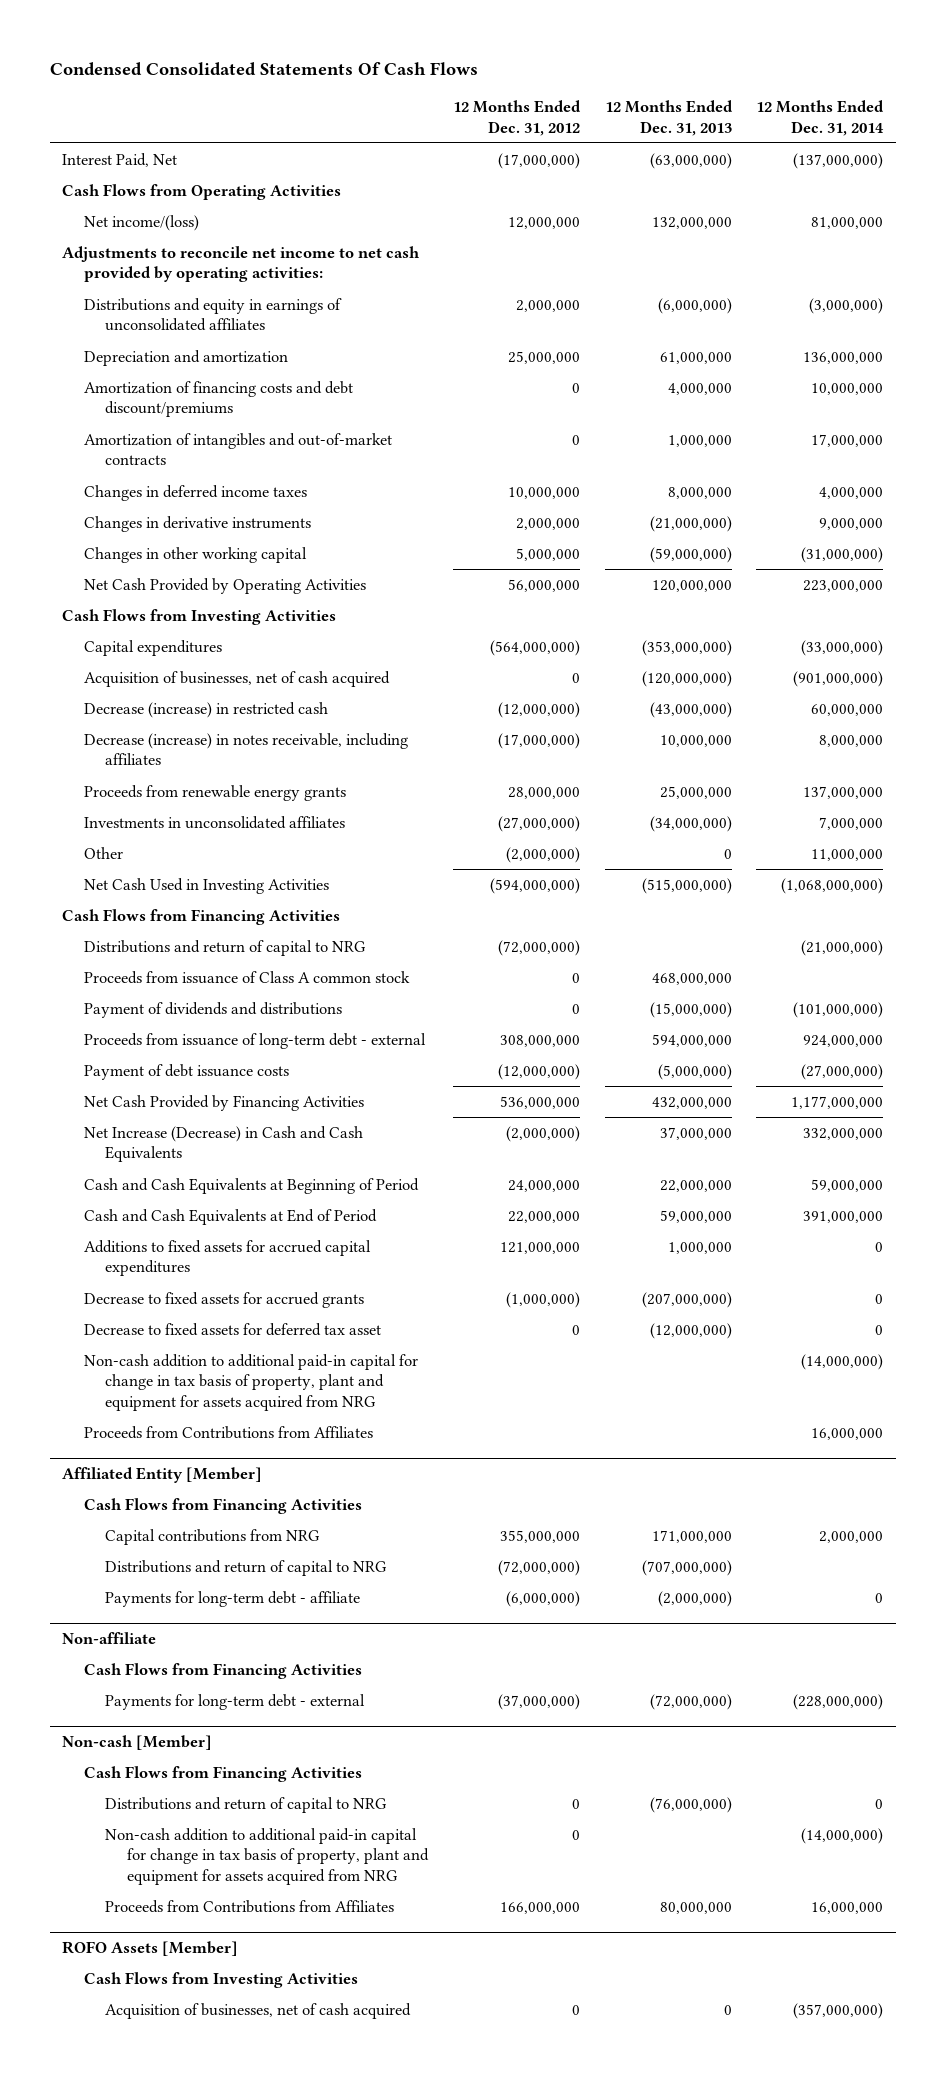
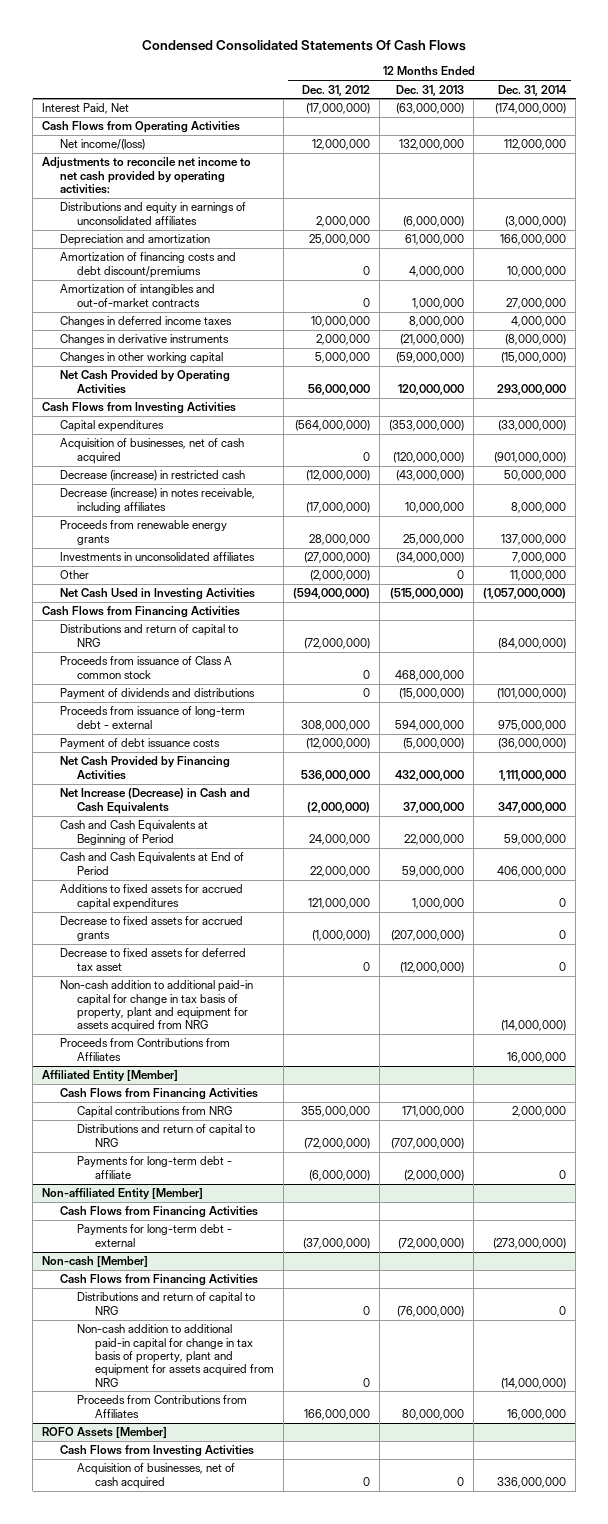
- Interest Paid, Net | (17,000,000) | (63,000,000) | (137,000,000)
+ Interest Paid, Net | (17,000,000) | (63,000,000) | (174,000,000)
- Net income/(loss) | 12,000,000 | 132,000,000 | 81,000,000
+ Net income/(loss) | 12,000,000 | 132,000,000 | 112,000,000
- Depreciation and amortization | 25,000,000 | 61,000,000 | 136,000,000
+ Depreciation and amortization | 25,000,000 | 61,000,000 | 166,000,000
- Amortization of intangibles and out-of-market contracts | 0 | 1,000,000 | 17,000,000
+ Amortization of intangibles and out-of-market contracts | 0 | 1,000,000 | 27,000,000
- Changes in derivative instruments | 2,000,000 | (21,000,000) | 9,000,000
- Changes in other working capital | 5,000,000 | (59,000,000) | (31,000,000)
- Net Cash Provided by Operating Activities | 56,000,000 | 120,000,000 | 223,000,000
+ Changes in derivative instruments | 2,000,000 | (21,000,000) | (8,000,000)
+ Changes in other working capital | 5,000,000 | (59,000,000) | (15,000,000)
+ Net Cash Provided by Operating Activities | 56,000,000 | 120,000,000 | 293,000,000
- Decrease (increase) in restricted cash | (12,000,000) | (43,000,000) | 60,000,000
+ Decrease (increase) in restricted cash | (12,000,000) | (43,000,000) | 50,000,000
- Net Cash Used in Investing Activities | (594,000,000) | (515,000,000) | (1,068,000,000)
+ Net Cash Used in Investing Activities | (594,000,000) | (515,000,000) | (1,057,000,000)
- Distributions and return of capital to NRG | (72,000,000) | | (21,000,000)
+ Distributions and return of capital to NRG | (72,000,000) | | (84,000,000)
- Proceeds from issuance of long-term debt - external | 308,000,000 | 594,000,000 | 924,000,000
- Payment of debt issuance costs | (12,000,000) | (5,000,000) | (27,000,000)
- Net Cash Provided by Financing Activities | 536,000,000 | 432,000,000 | 1,177,000,000
- Net Increase (Decrease) in Cash and Cash Equivalents | (2,000,000) | 37,000,000 | 332,000,000
+ Proceeds from issuance of long-term debt - external | 308,000,000 | 594,000,000 | 975,000,000
+ Payment of debt issuance costs | (12,000,000) | (5,000,000) | (36,000,000)
+ Net Cash Provided by Financing Activities | 536,000,000 | 432,000,000 | 1,111,000,000
+ Net Increase (Decrease) in Cash and Cash Equivalents | (2,000,000) | 37,000,000 | 347,000,000
- Cash and Cash Equivalents at End of Period | 22,000,000 | 59,000,000 | 391,000,000
+ Cash and Cash Equivalents at End of Period | 22,000,000 | 59,000,000 | 406,000,000
- Non-affiliate
+ Non-affiliated Entity [Member]
- Payments for long-term debt - external | (37,000,000) | (72,000,000) | (228,000,000)
+ Payments for long-term debt - external | (37,000,000) | (72,000,000) | (273,000,000)
@ ROFO Assets [Member]
- Acquisition of businesses, net of cash acquired | 0 | 0 | (357,000,000)
+ Acquisition of businesses, net of cash acquired | 0 | 0 | 336,000,000

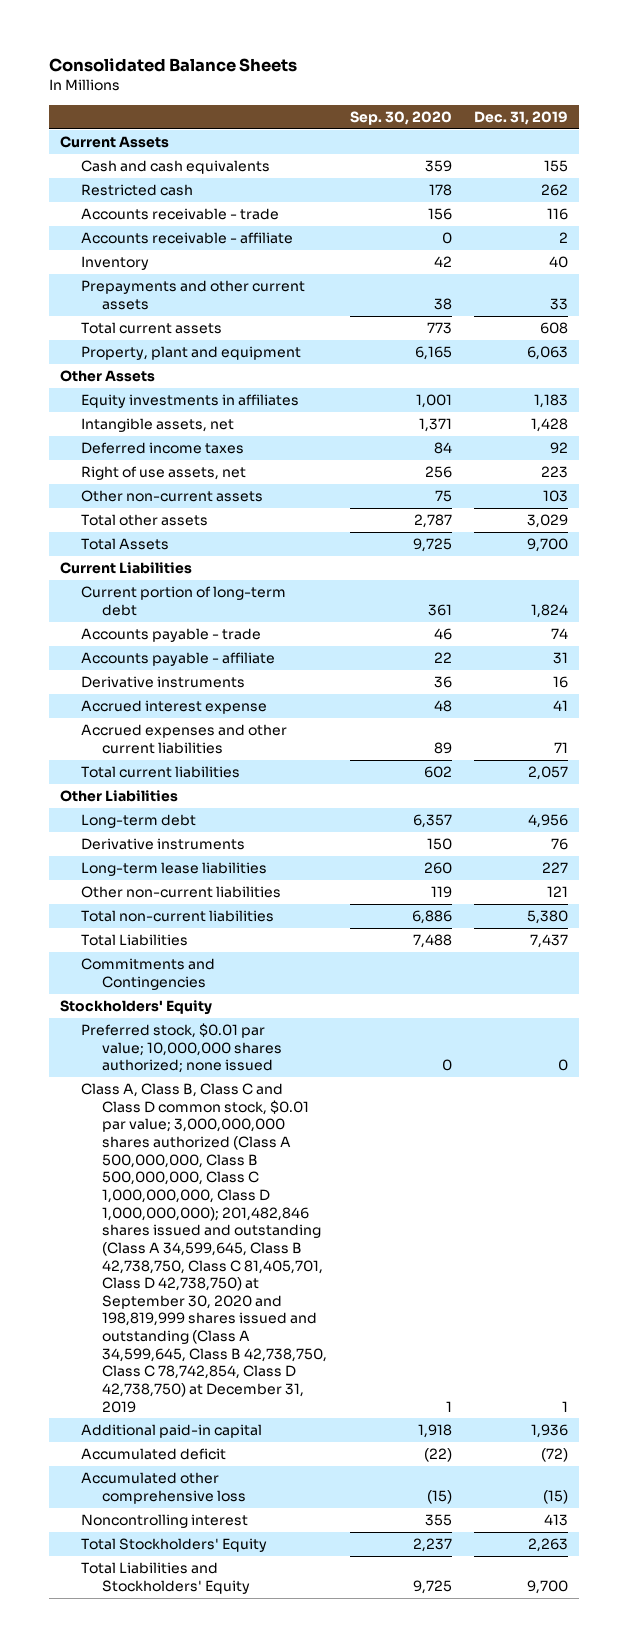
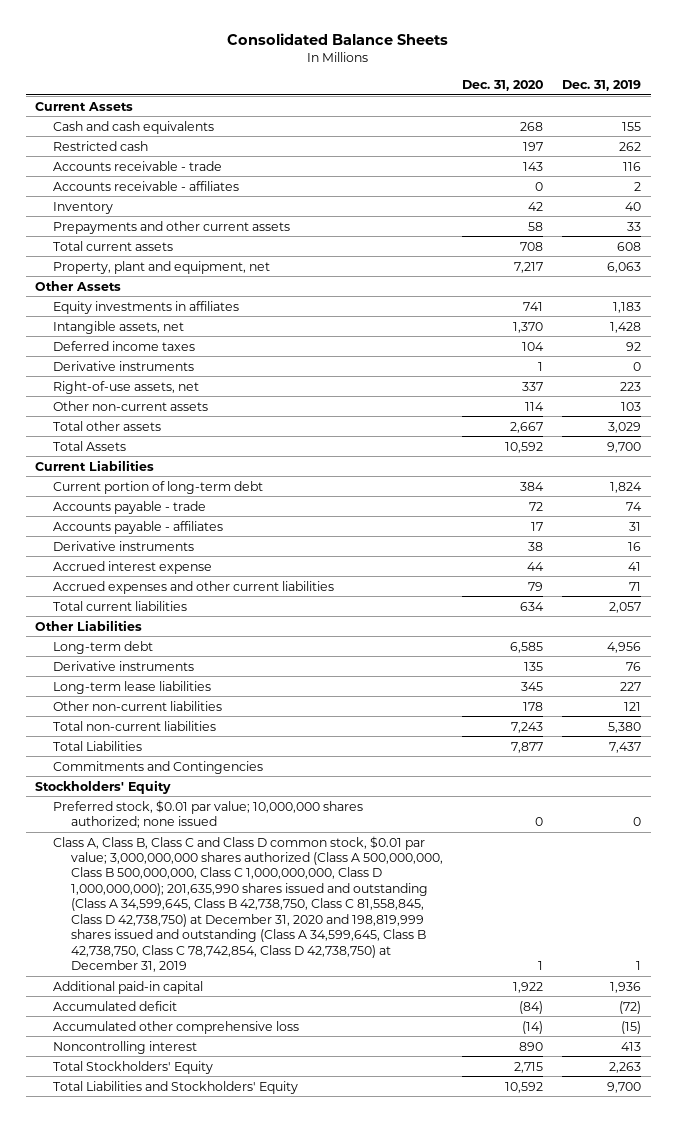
- | Sep. 30, 2020 | Dec. 31, 2019
+ | Dec. 31, 2020 | Dec. 31, 2019
- Accounts receivable - affiliate | 0 | 2
+ Accounts receivable - affiliates | 0 | 2
- Property, plant and equipment | 6,165 | 6,063
+ Property, plant and equipment, net | 7,217 | 6,063
- Right of use assets, net | 256 | 223
+ Derivative instruments | 1 | 0
+ Right-of-use assets, net | 337 | 223
- Accounts payable - affiliate | 22 | 31
+ Accounts payable - affiliates | 17 | 31
- Class A, Class B, Class C and Class D common stock, $0.01 par value; 3,000,000,000 shares authorized (Class A 500,000,000, Class B 500,000,000, Class C 1,000,000,000, Class D 1,000,000,000); 201,482,846 shares issued and outstanding (Class A 34,599,645, Class B 42,738,750, Class C 81,405,701, Class D 42,738,750) at September 30, 2020 and 198,819,999 shares issued and outstanding (Class A 34,599,645, Class B 42,738,750, Class C 78,742,854, Class D 42,738,750) at December 31, 2019 | 1 | 1
+ Class A, Class B, Class C and Class D common stock, $0.01 par value; 3,000,000,000 shares authorized (Class A 500,000,000, Class B 500,000,000, Class C 1,000,000,000, Class D 1,000,000,000); 201,635,990 shares issued and outstanding (Class A 34,599,645, Class B 42,738,750, Class C 81,558,845, Class D 42,738,750) at December 31, 2020 and 198,819,999 shares issued and outstanding (Class A 34,599,645, Class B 42,738,750, Class C 78,742,854, Class D 42,738,750) at December 31, 2019 | 1 | 1

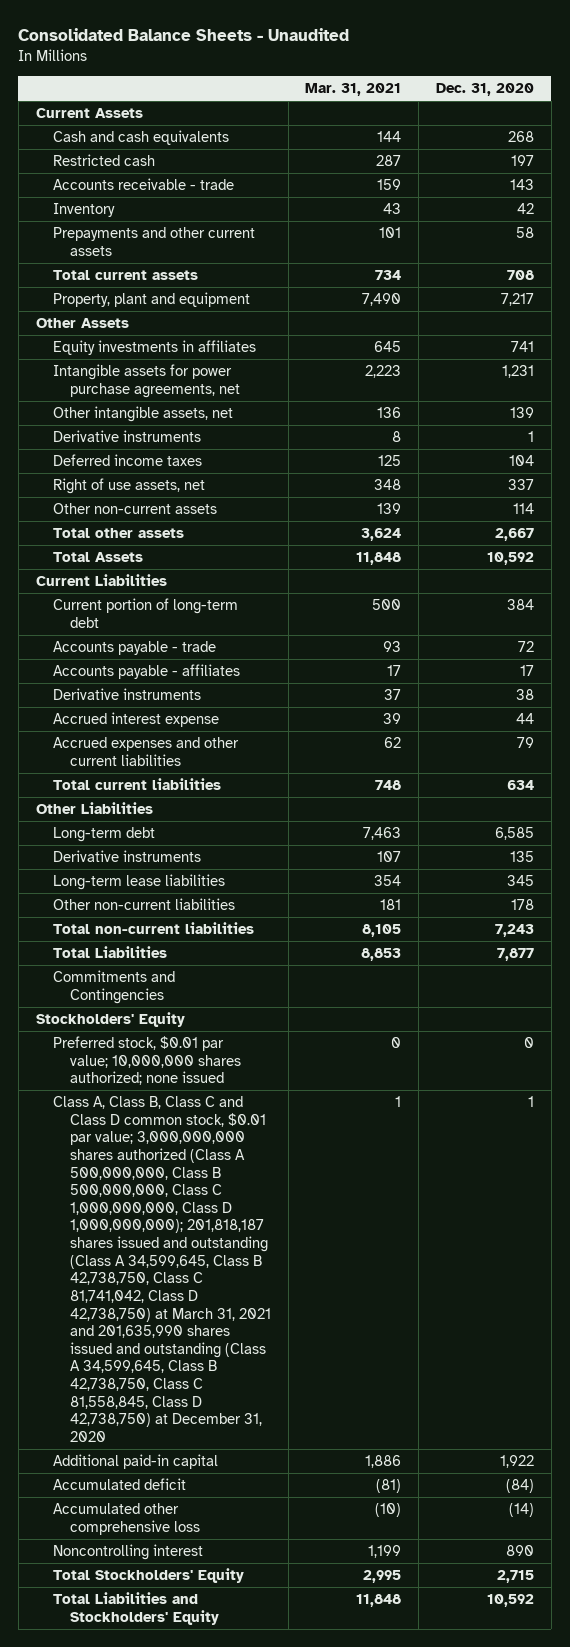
- Consolidated Balance Sheets
+ Consolidated Balance Sheets - Unaudited
- | Dec. 31, 2020 | Dec. 31, 2019
+ | Mar. 31, 2021 | Dec. 31, 2020
- Accounts receivable - affiliates | 0 | 2
- Property, plant and equipment, net | 7,217 | 6,063
+ Property, plant and equipment | 7,490 | 7,217
- Intangible assets, net | 1,370 | 1,428
+ Intangible assets for power purchase agreements, net | 2,223 | 1,231
+ Other intangible assets, net | 136 | 139
- Right-of-use assets, net | 337 | 223
moved down: Deferred income taxes | 125 | 104
+ Right of use assets, net | 348 | 337
- Class A, Class B, Class C and Class D common stock, $0.01 par value; 3,000,000,000 shares authorized (Class A 500,000,000, Class B 500,000,000, Class C 1,000,000,000, Class D 1,000,000,000); 201,635,990 shares issued and outstanding (Class A 34,599,645, Class B 42,738,750, Class C 81,558,845, Class D 42,738,750) at December 31, 2020 and 198,819,999 shares issued and outstanding (Class A 34,599,645, Class B 42,738,750, Class C 78,742,854, Class D 42,738,750) at December 31, 2019 | 1 | 1
+ Class A, Class B, Class C and Class D common stock, $0.01 par value; 3,000,000,000 shares authorized (Class A 500,000,000, Class B 500,000,000, Class C 1,000,000,000, Class D 1,000,000,000); 201,818,187 shares issued and outstanding (Class A 34,599,645, Class B 42,738,750, Class C 81,741,042, Class D 42,738,750) at March 31, 2021 and 201,635,990 shares issued and outstanding (Class A 34,599,645, Class B 42,738,750, Class C 81,558,845, Class D 42,738,750) at December 31, 2020 | 1 | 1

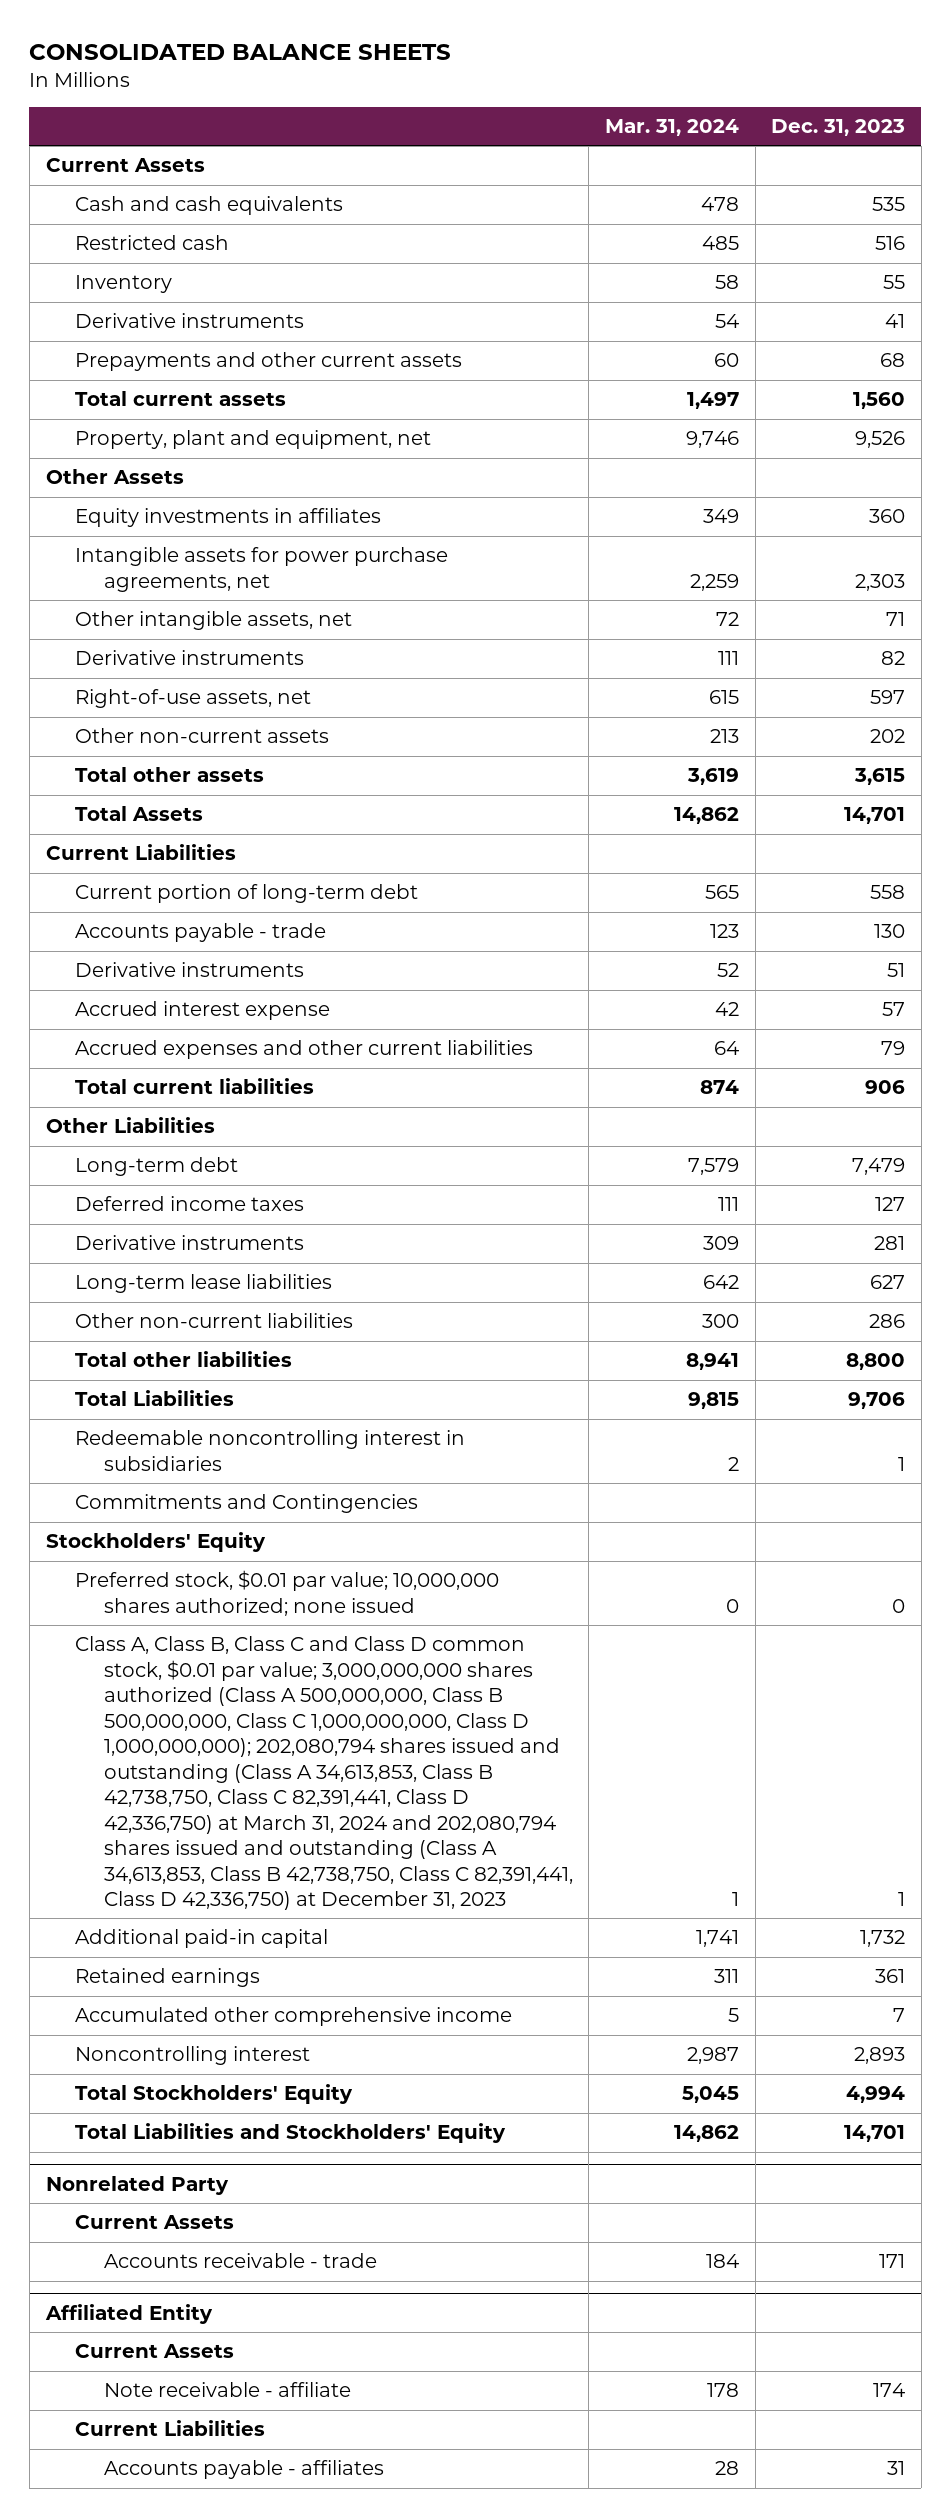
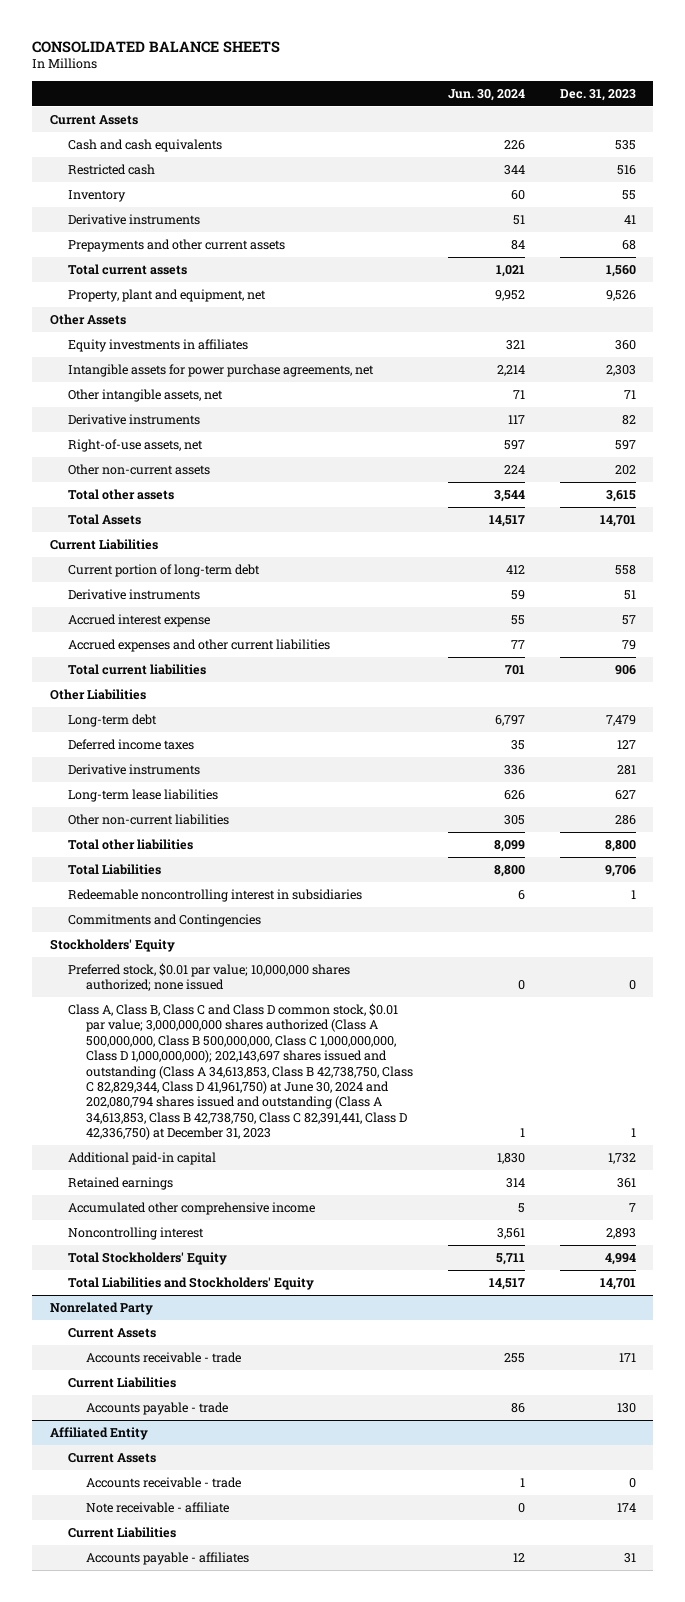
- | Mar. 31, 2024 | Dec. 31, 2023
+ | Jun. 30, 2024 | Dec. 31, 2023
- Accounts payable - trade | 123 | 130
- Class A, Class B, Class C and Class D common stock, $0.01 par value; 3,000,000,000 shares authorized (Class A 500,000,000, Class B 500,000,000, Class C 1,000,000,000, Class D 1,000,000,000); 202,080,794 shares issued and outstanding (Class A 34,613,853, Class B 42,738,750, Class C 82,391,441, Class D 42,336,750) at March 31, 2024 and 202,080,794 shares issued and outstanding (Class A 34,613,853, Class B 42,738,750, Class C 82,391,441, Class D 42,336,750) at December 31, 2023 | 1 | 1
+ Class A, Class B, Class C and Class D common stock, $0.01 par value; 3,000,000,000 shares authorized (Class A 500,000,000, Class B 500,000,000, Class C 1,000,000,000, Class D 1,000,000,000); 202,143,697 shares issued and outstanding (Class A 34,613,853, Class B 42,738,750, Class C 82,829,344, Class D 41,961,750) at June 30, 2024 and 202,080,794 shares issued and outstanding (Class A 34,613,853, Class B 42,738,750, Class C 82,391,441, Class D 42,336,750) at December 31, 2023 | 1 | 1
@ Nonrelated Party
+ Current Liabilities
+ Accounts payable - trade | 86 | 130
@ Affiliated Entity
+ Accounts receivable - trade | 1 | 0

